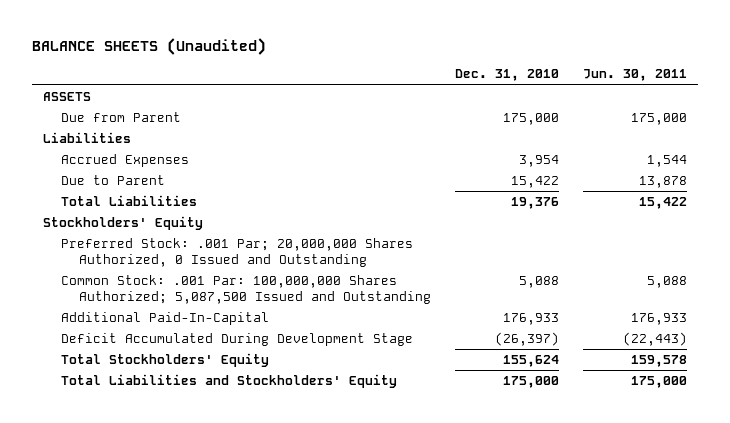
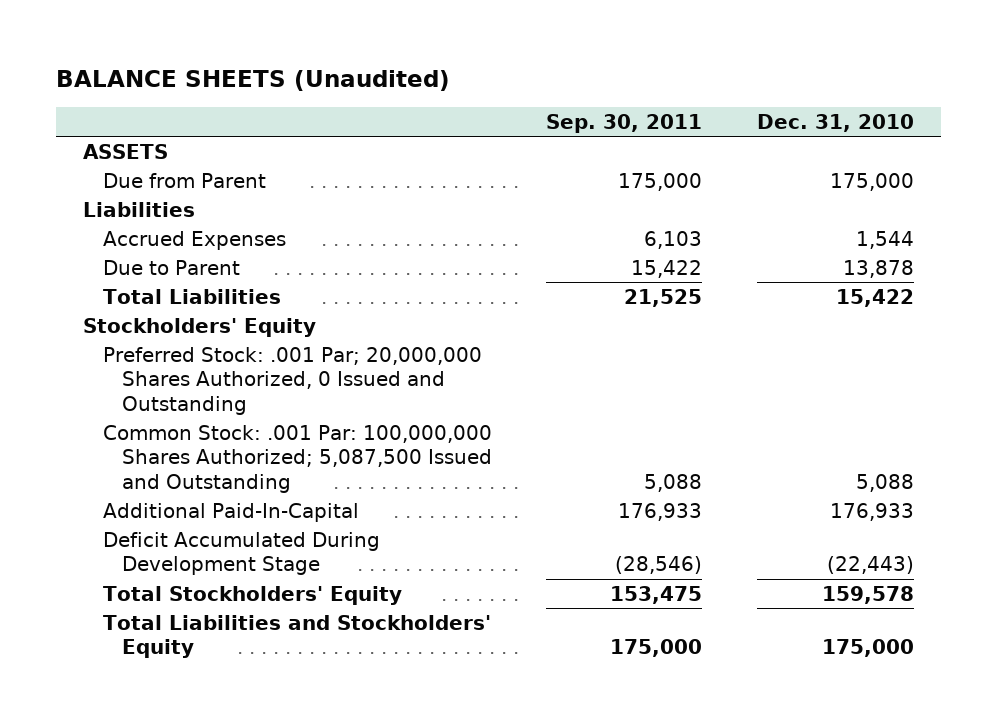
- | Dec. 31, 2010 | Jun. 30, 2011
+ | Sep. 30, 2011 | Dec. 31, 2010
- Accrued Expenses | 3,954 | 1,544
- Due to Parent | 15,422 | 13,878
- Total Liabilities | 19,376 | 15,422
+ Accrued Expenses | 6,103 | 1,544
+ Due to Parent | 15,422 | 13,878
+ Total Liabilities | 21,525 | 15,422
- Deficit Accumulated During Development Stage | (26,397) | (22,443)
- Total Stockholders' Equity | 155,624 | 159,578
+ Deficit Accumulated During Development Stage | (28,546) | (22,443)
+ Total Stockholders' Equity | 153,475 | 159,578

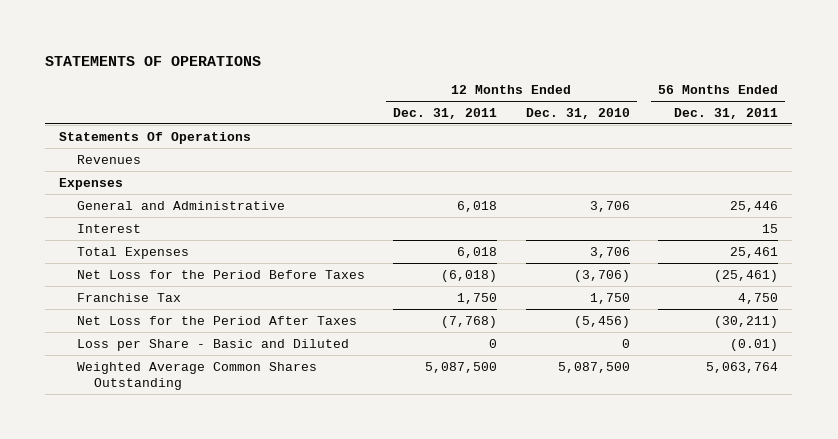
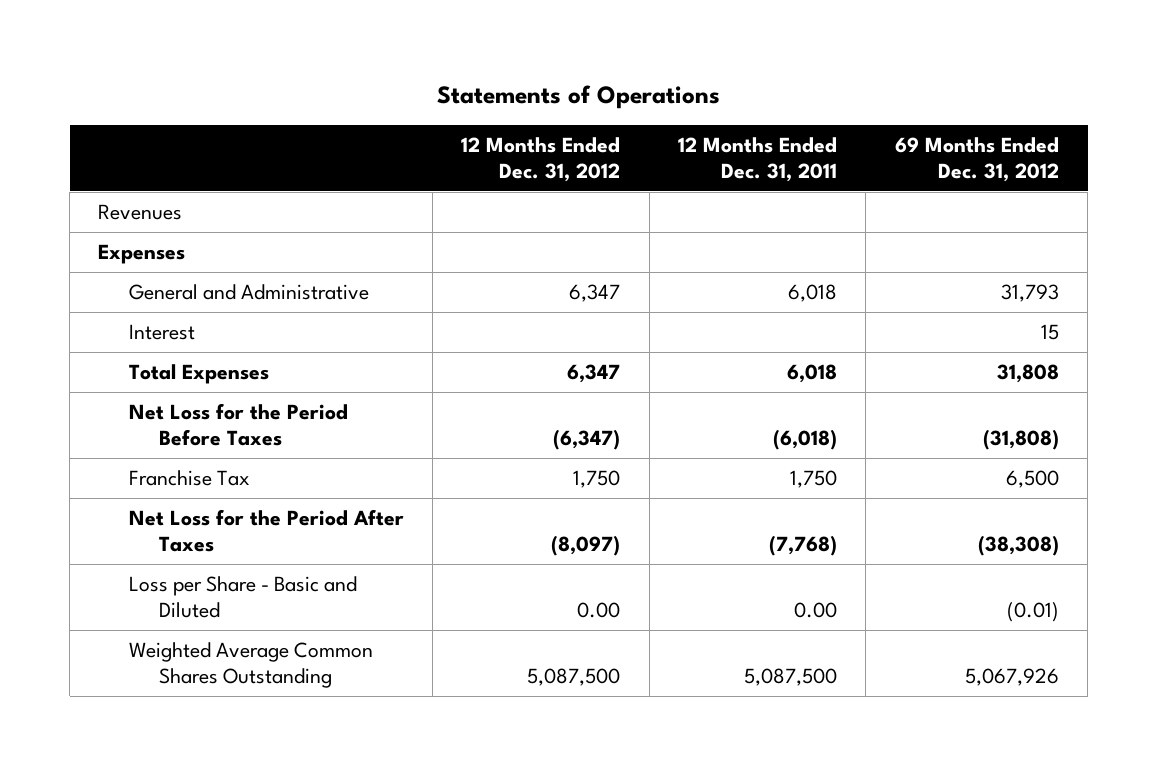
- STATEMENTS OF OPERATIONS
+ Statements of Operations
- | 12 Months Ended Dec. 31, 2011 | 12 Months Ended Dec. 31, 2010 | 56 Months Ended Dec. 31, 2011
+ | 12 Months Ended Dec. 31, 2012 | 12 Months Ended Dec. 31, 2011 | 69 Months Ended Dec. 31, 2012
- Statements Of Operations
- Loss per Share - Basic and Diluted | 0 | 0 | (0.01)
+ Loss per Share - Basic and Diluted | 0.00 | 0.00 | (0.01)

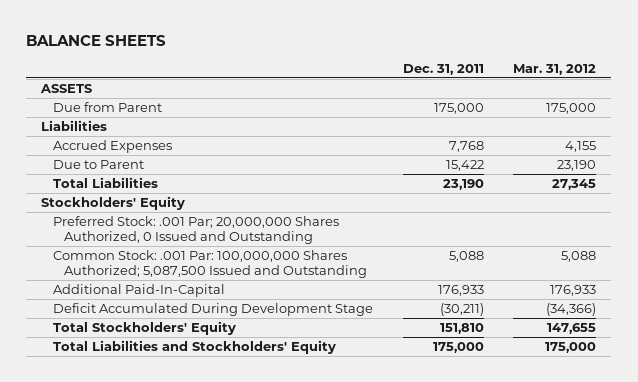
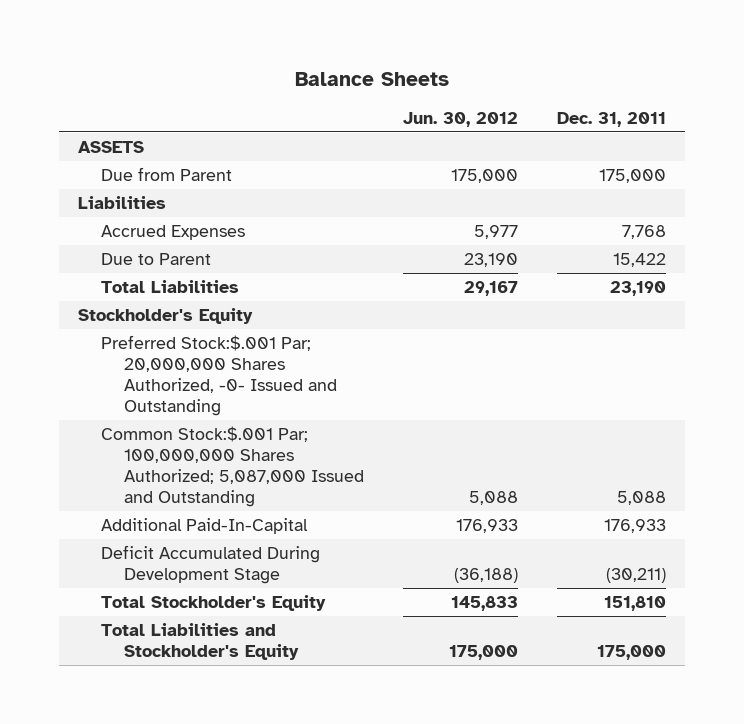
- BALANCE SHEETS
+ Balance Sheets
- | Dec. 31, 2011 | Mar. 31, 2012
+ | Jun. 30, 2012 | Dec. 31, 2011
- Stockholders' Equity
- Preferred Stock: .001 Par; 20,000,000 Shares Authorized, 0 Issued and Outstanding
- Common Stock: .001 Par: 100,000,000 Shares Authorized; 5,087,500 Issued and Outstanding | 5,088 | 5,088
+ Stockholder's Equity
+ Preferred Stock:$.001 Par; 20,000,000 Shares Authorized, -0- Issued and Outstanding
+ Common Stock:$.001 Par; 100,000,000 Shares Authorized; 5,087,000 Issued and Outstanding | 5,088 | 5,088
- Total Stockholders' Equity | 151,810 | 147,655
- Total Liabilities and Stockholders' Equity | 175,000 | 175,000
+ Total Stockholder's Equity | 145,833 | 151,810
+ Total Liabilities and Stockholder's Equity | 175,000 | 175,000

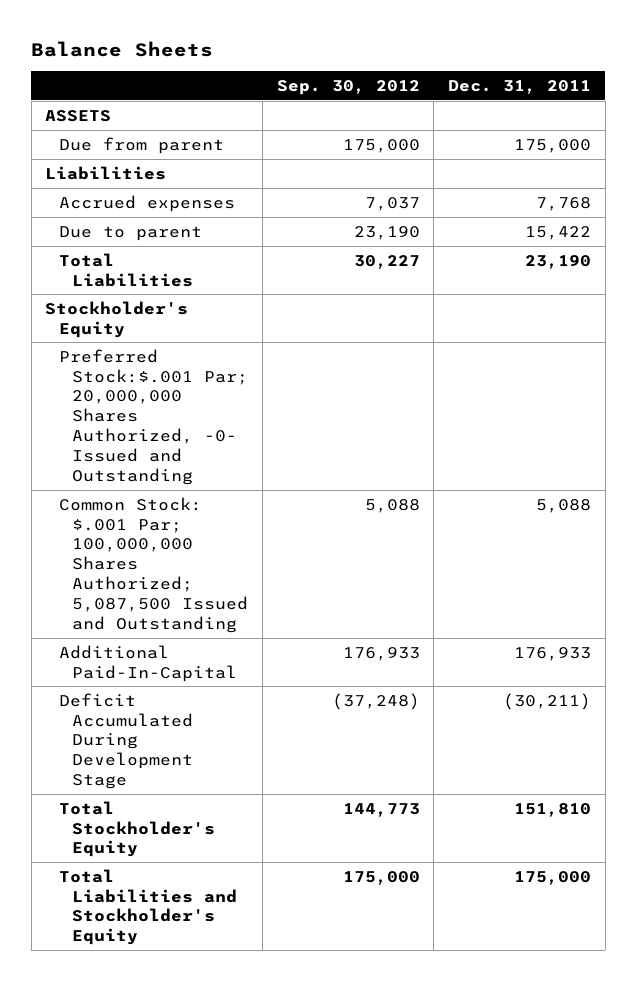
- | Jun. 30, 2012 | Dec. 31, 2011
+ | Sep. 30, 2012 | Dec. 31, 2011
- Due from Parent | 175,000 | 175,000
+ Due from parent | 175,000 | 175,000
- Accrued Expenses | 5,977 | 7,768
- Due to Parent | 23,190 | 15,422
+ Accrued expenses | 7,037 | 7,768
+ Due to parent | 23,190 | 15,422
- Common Stock:$.001 Par; 100,000,000 Shares Authorized; 5,087,000 Issued and Outstanding | 5,088 | 5,088
+ Common Stock: $.001 Par; 100,000,000 Shares Authorized; 5,087,500 Issued and Outstanding | 5,088 | 5,088

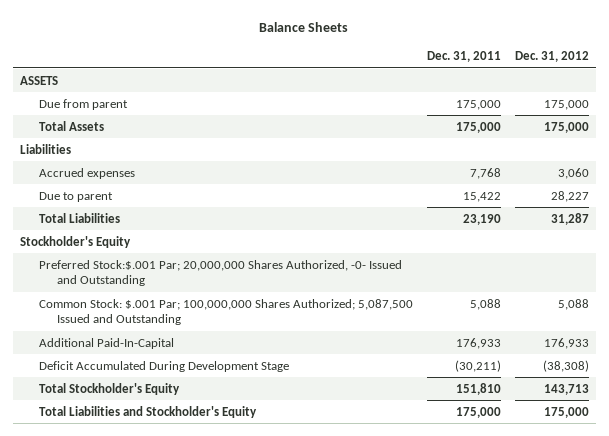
- | Sep. 30, 2012 | Dec. 31, 2011
+ | Dec. 31, 2011 | Dec. 31, 2012
+ Total Assets | 175,000 | 175,000

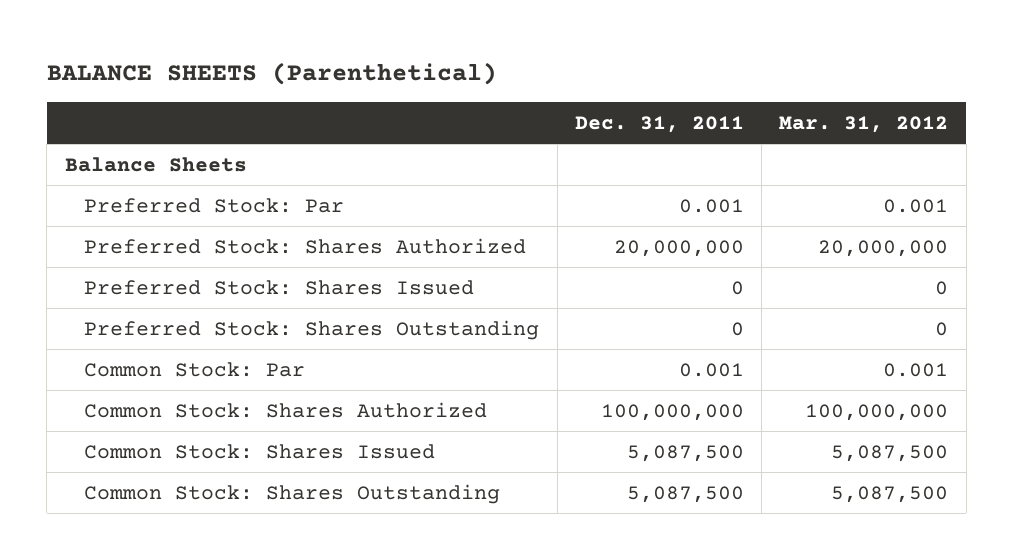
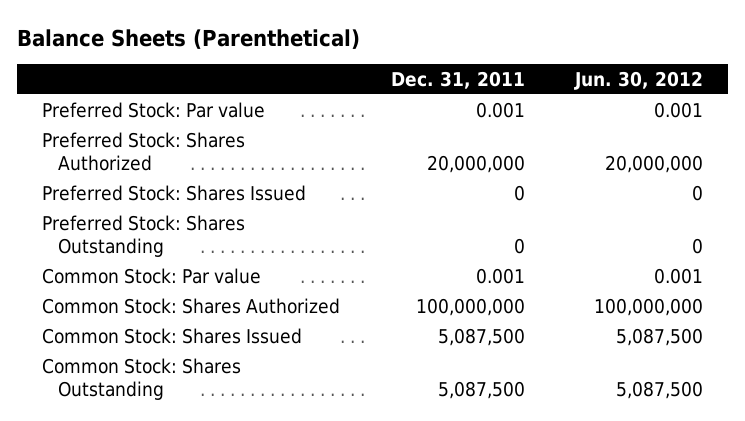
- BALANCE SHEETS (Parenthetical)
+ Balance Sheets (Parenthetical)
- | Dec. 31, 2011 | Mar. 31, 2012
+ | Dec. 31, 2011 | Jun. 30, 2012
- Balance Sheets
- Preferred Stock: Par | 0.001 | 0.001
+ Preferred Stock: Par value | 0.001 | 0.001
- Common Stock: Par | 0.001 | 0.001
+ Common Stock: Par value | 0.001 | 0.001

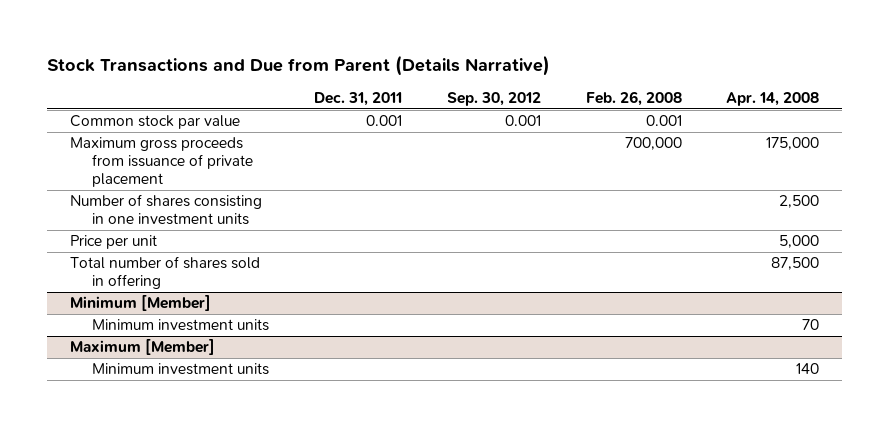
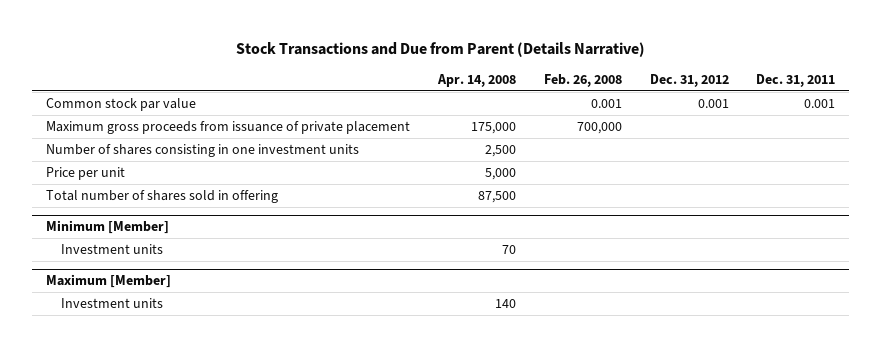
- | Dec. 31, 2011 | Sep. 30, 2012 | Feb. 26, 2008 | Apr. 14, 2008
+ | Apr. 14, 2008 | Feb. 26, 2008 | Dec. 31, 2012 | Dec. 31, 2011
@ Minimum [Member]
- Minimum investment units | | | | 70
+ Investment units | 70 | | |
@ Maximum [Member]
- Minimum investment units | | | | 140
+ Investment units | 140 | | |

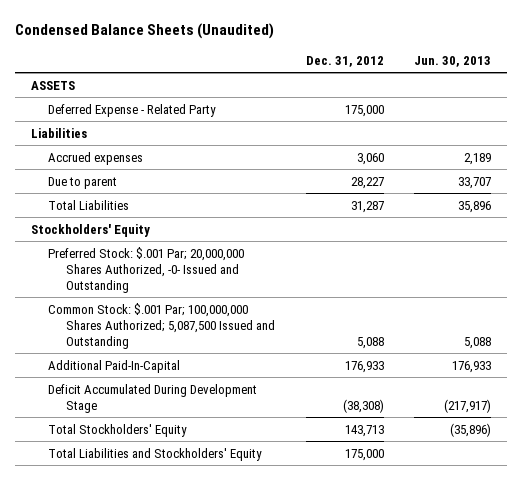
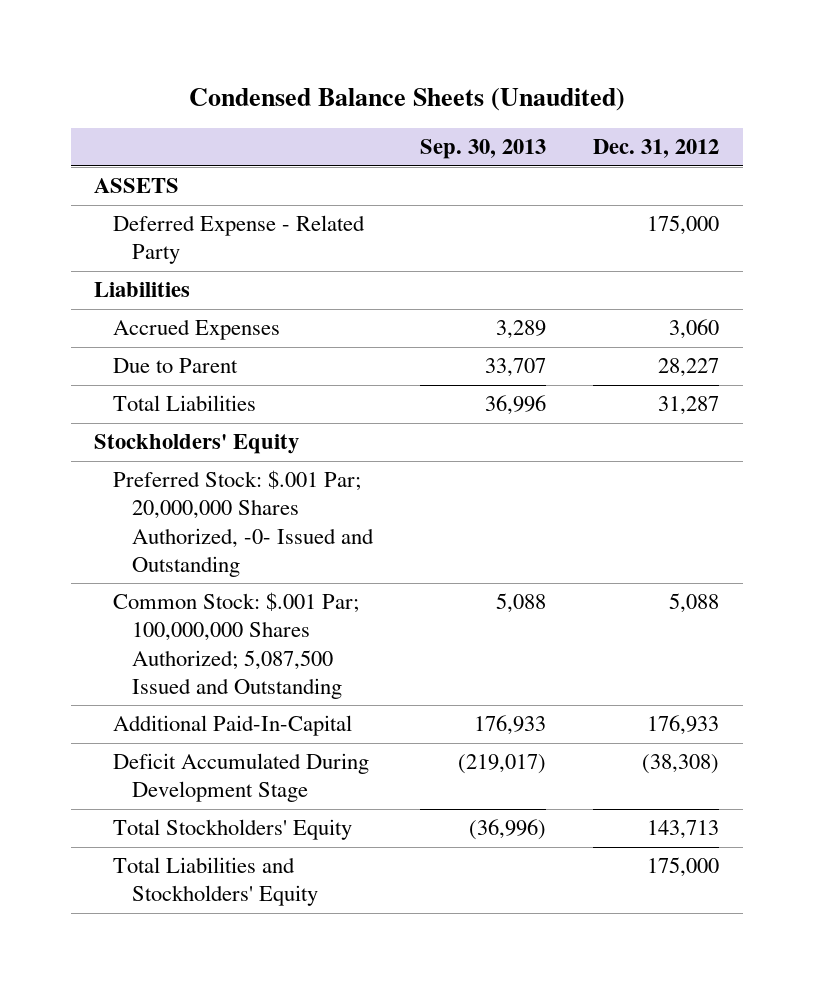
- | Dec. 31, 2012 | Jun. 30, 2013
+ | Sep. 30, 2013 | Dec. 31, 2012
- Accrued expenses | 3,060 | 2,189
- Due to parent | 28,227 | 33,707
+ Accrued Expenses | 3,289 | 3,060
+ Due to Parent | 33,707 | 28,227

